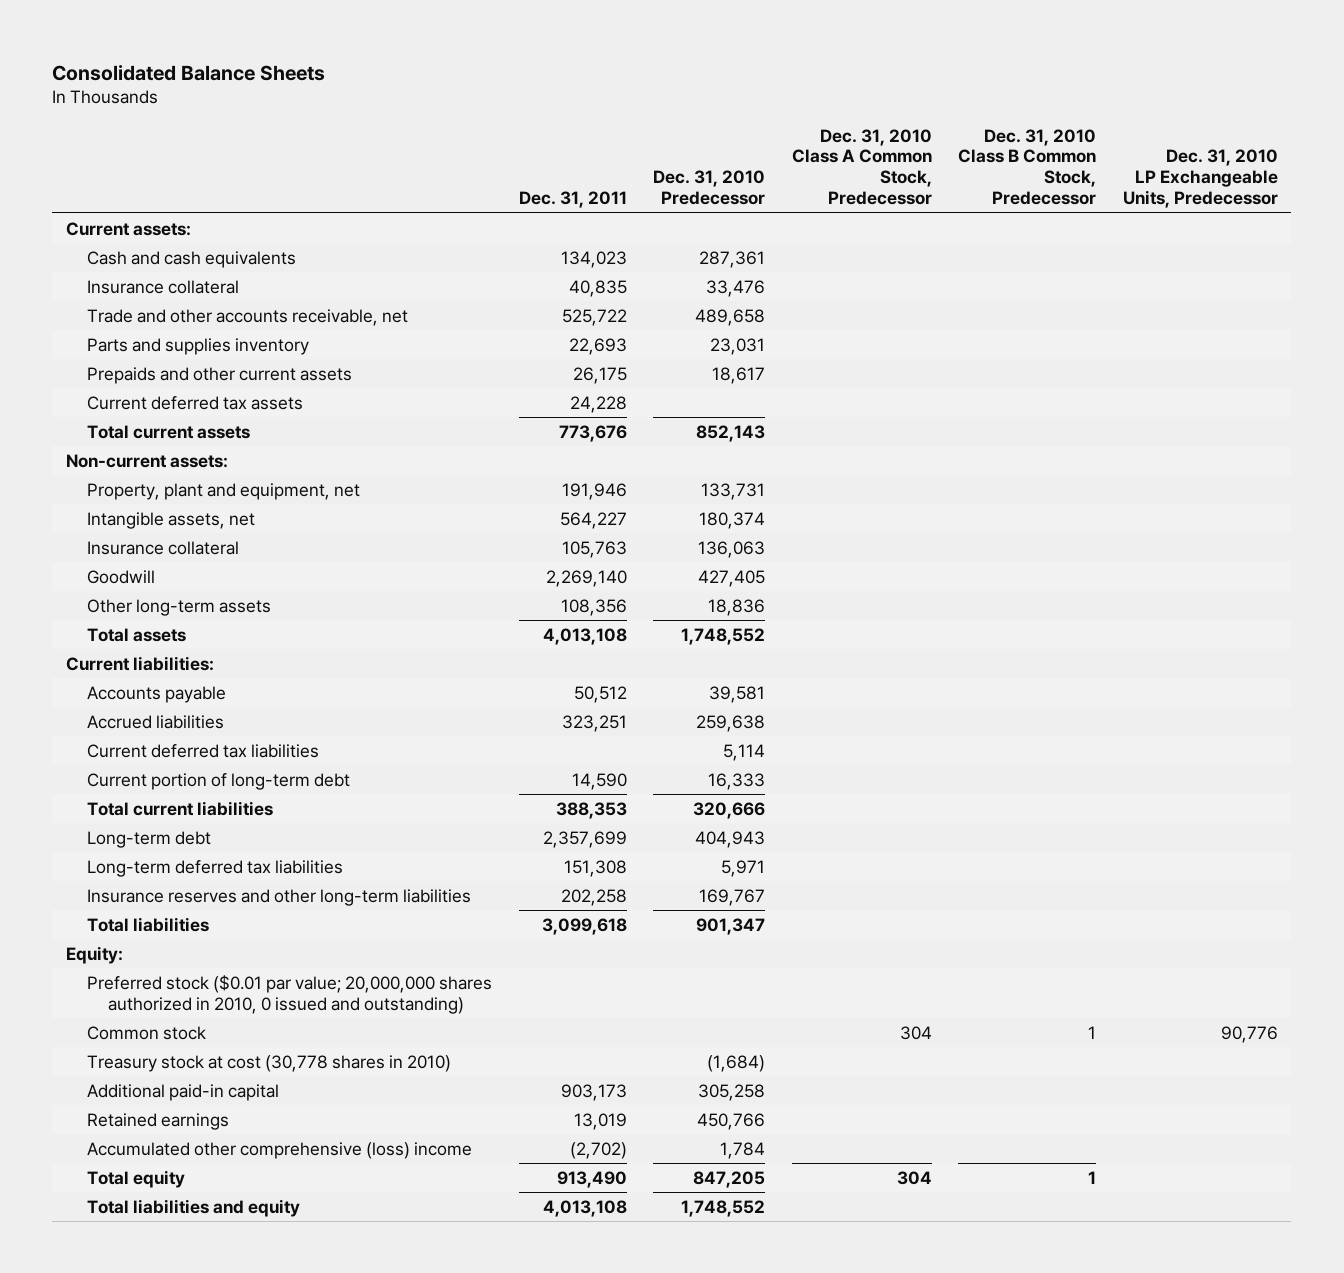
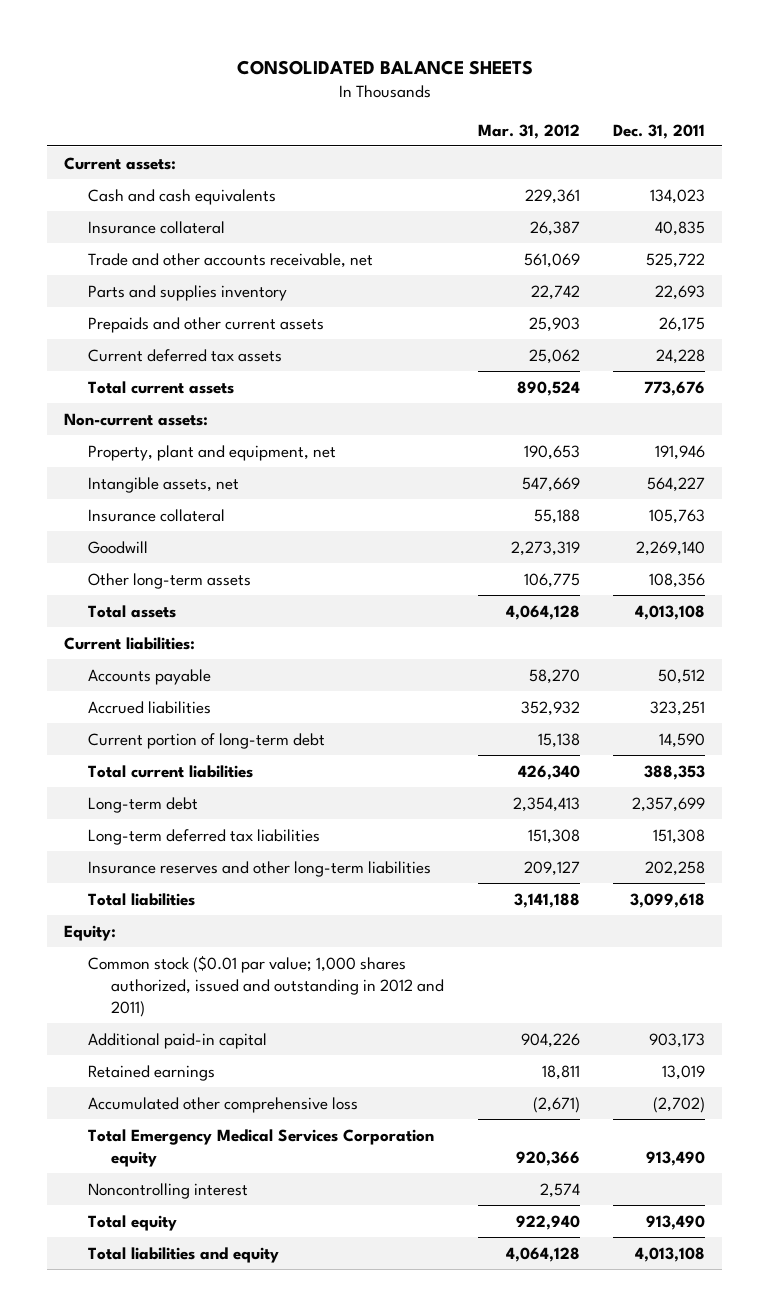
- Consolidated Balance Sheets
+ CONSOLIDATED BALANCE SHEETS
- | Dec. 31, 2011 | Dec. 31, 2010 Predecessor | Dec. 31, 2010 Class A Common Stock, Predecessor | Dec. 31, 2010 Class B Common Stock, Predecessor | Dec. 31, 2010 LP Exchangeable Units, Predecessor
+ | Mar. 31, 2012 | Dec. 31, 2011
- Current deferred tax liabilities | | 5,114 | | |
- Preferred stock ($0.01 par value; 20,000,000 shares authorized in 2010, 0 issued and outstanding)
- Common stock | | | 304 | 1 | 90,776
- Treasury stock at cost (30,778 shares in 2010) | | (1,684) | | |
+ Common stock ($0.01 par value; 1,000 shares authorized, issued and outstanding in 2012 and 2011)
- Accumulated other comprehensive (loss) income | (2,702) | 1,784 | | |
+ Accumulated other comprehensive loss | (2,671) | (2,702)
+ Total Emergency Medical Services Corporation equity | 920,366 | 913,490
+ Noncontrolling interest | 2,574 |

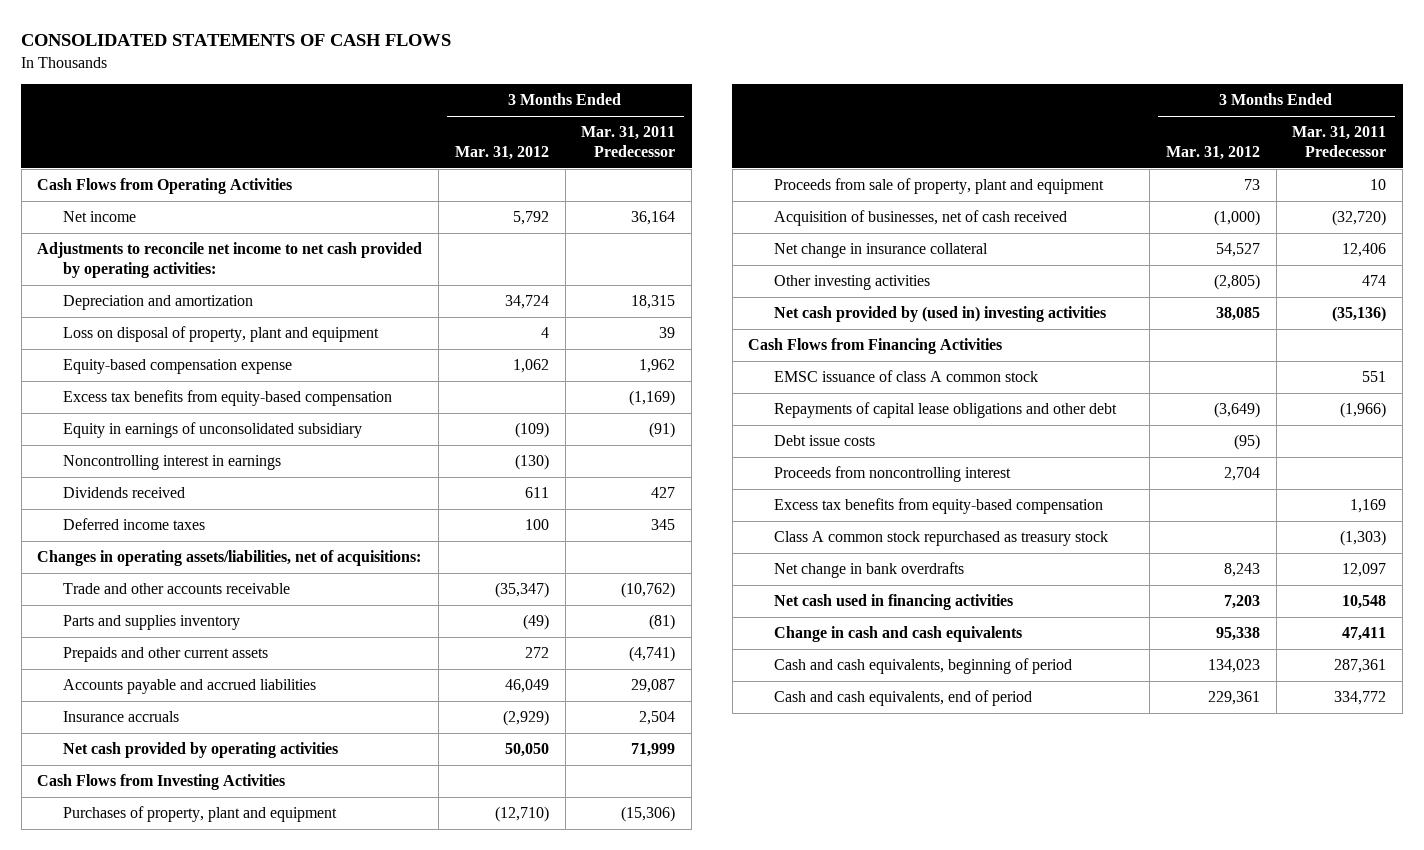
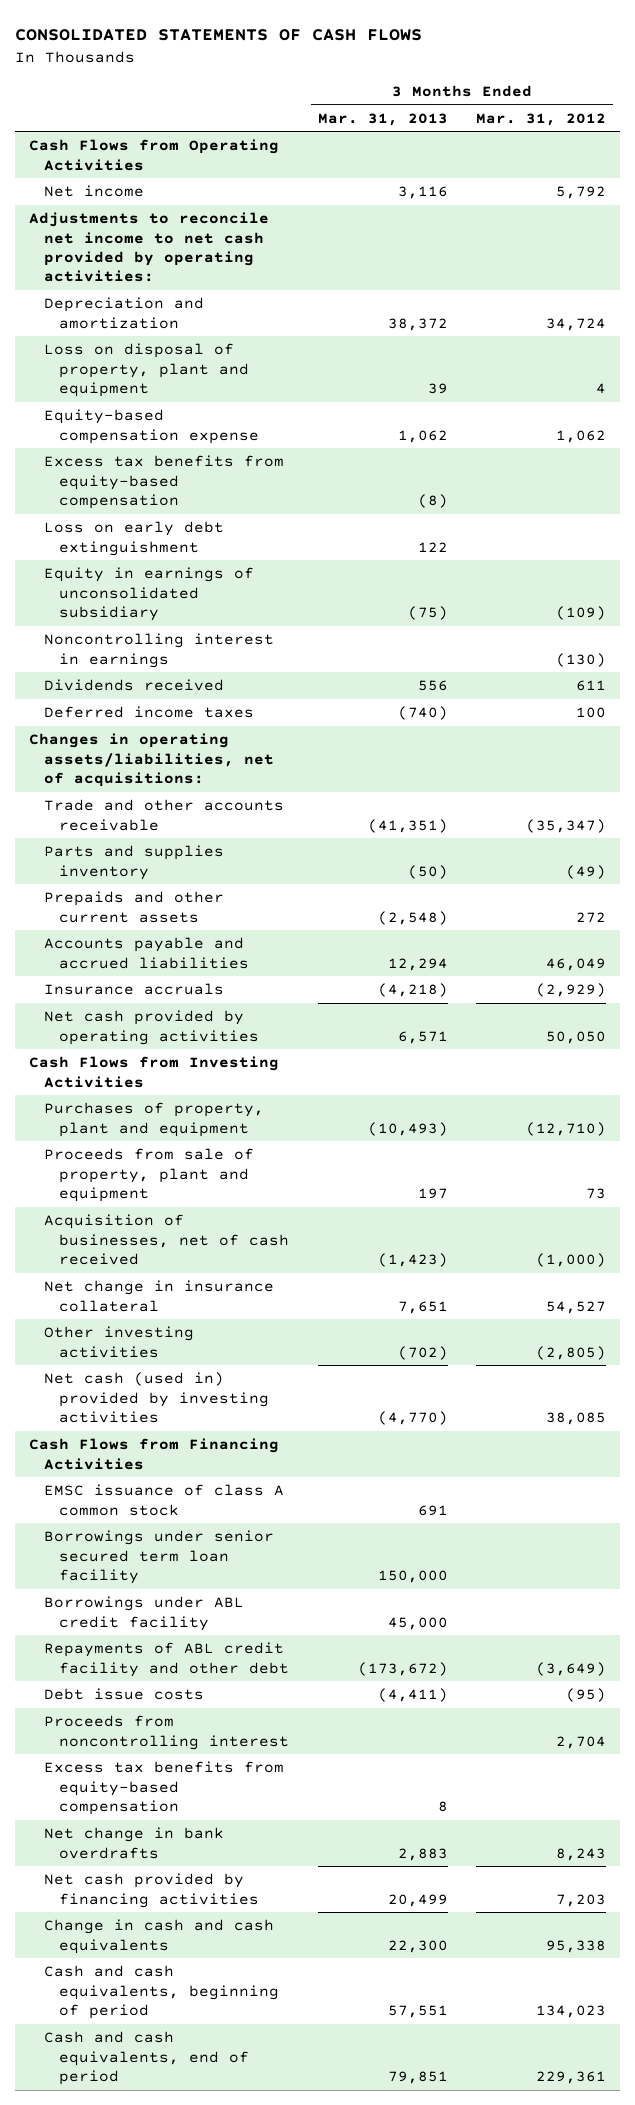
- | 3 Months Ended Mar. 31, 2012 | 3 Months Ended Mar. 31, 2011 Predecessor
+ | 3 Months Ended Mar. 31, 2013 | 3 Months Ended Mar. 31, 2012
+ Loss on early debt extinguishment | 122 |
- Net cash provided by (used in) investing activities | 38,085 | (35,136)
+ Net cash (used in) provided by investing activities | (4,770) | 38,085
- Repayments of capital lease obligations and other debt | (3,649) | (1,966)
+ Borrowings under senior secured term loan facility | 150,000 |
+ Borrowings under ABL credit facility | 45,000 |
+ Repayments of ABL credit facility and other debt | (173,672) | (3,649)
- Class A common stock repurchased as treasury stock | | (1,303)
- Net cash used in financing activities | 7,203 | 10,548
+ Net cash provided by financing activities | 20,499 | 7,203

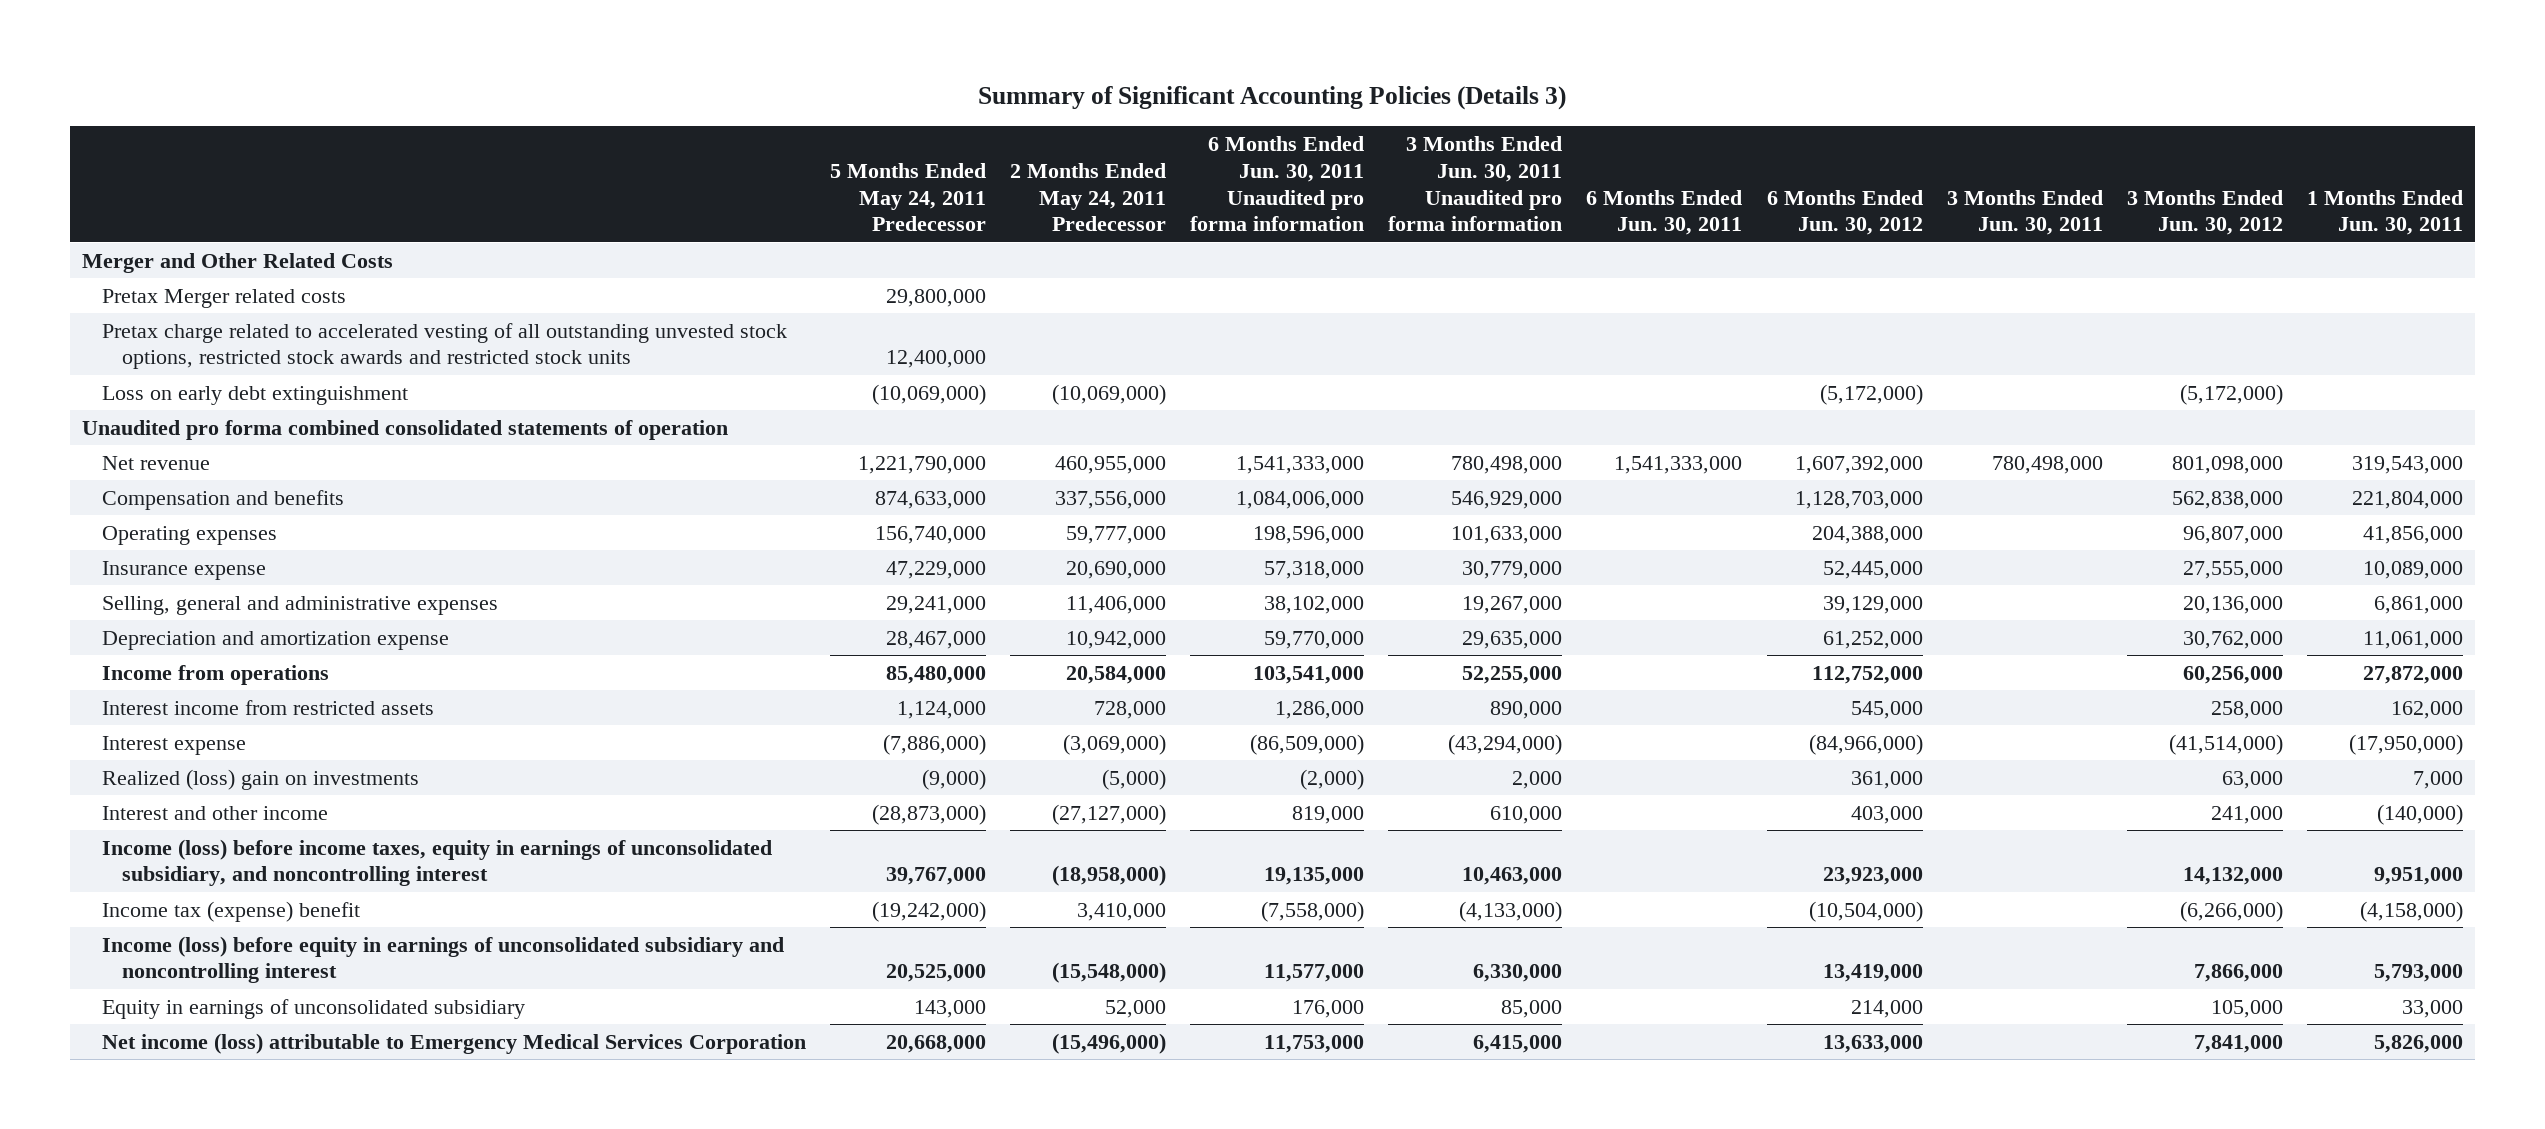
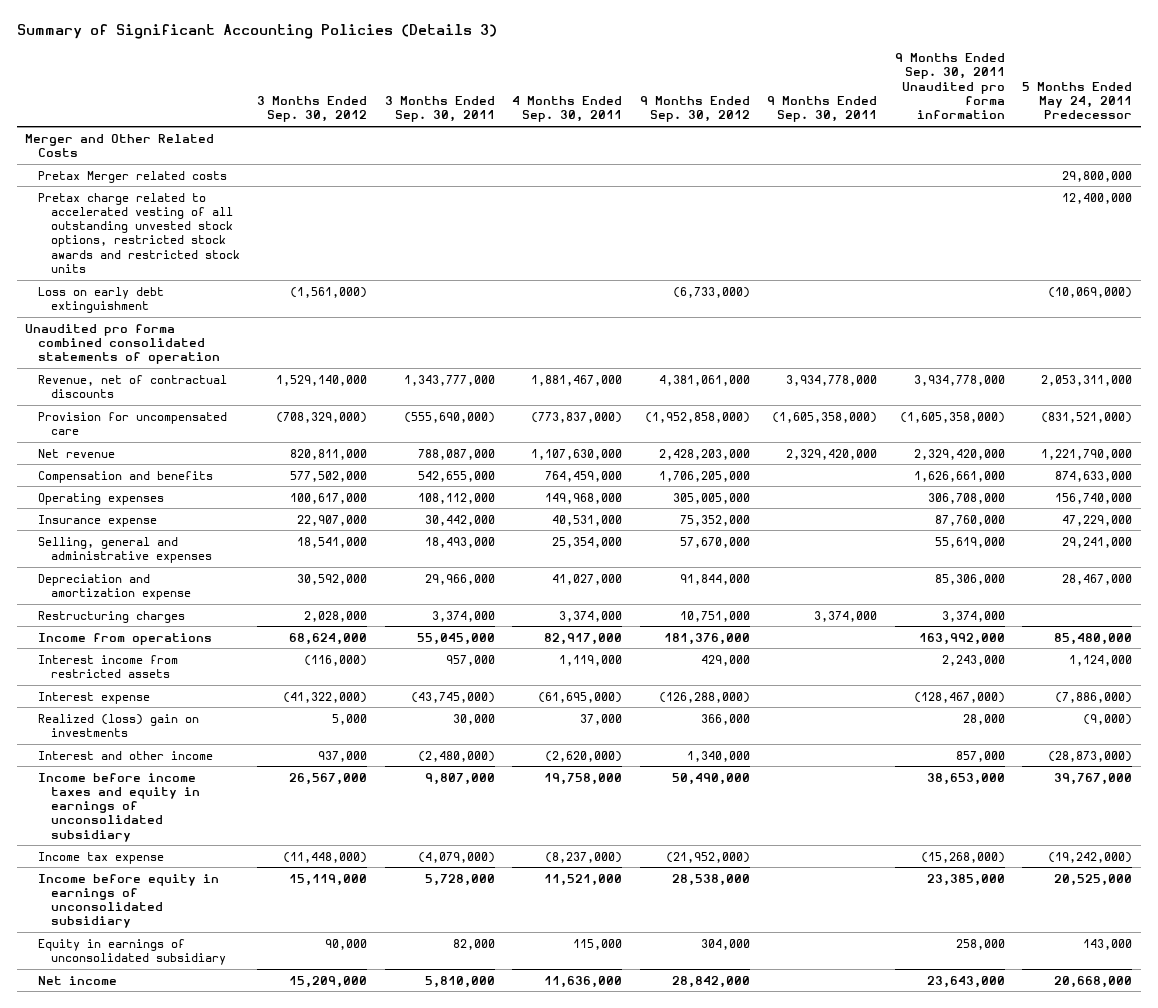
- | 5 Months Ended May 24, 2011 Predecessor | 2 Months Ended May 24, 2011 Predecessor | 6 Months Ended Jun. 30, 2011 Unaudited pro forma information | 3 Months Ended Jun. 30, 2011 Unaudited pro forma information | 6 Months Ended Jun. 30, 2011 | 6 Months Ended Jun. 30, 2012 | 3 Months Ended Jun. 30, 2011 | 3 Months Ended Jun. 30, 2012 | 1 Months Ended Jun. 30, 2011
+ | 3 Months Ended Sep. 30, 2012 | 3 Months Ended Sep. 30, 2011 | 4 Months Ended Sep. 30, 2011 | 9 Months Ended Sep. 30, 2012 | 9 Months Ended Sep. 30, 2011 | 9 Months Ended Sep. 30, 2011 Unaudited pro forma information | 5 Months Ended May 24, 2011 Predecessor
+ Revenue, net of contractual discounts | 1,529,140,000 | 1,343,777,000 | 1,881,467,000 | 4,381,061,000 | 3,934,778,000 | 3,934,778,000 | 2,053,311,000
+ Provision for uncompensated care | (708,329,000) | (555,690,000) | (773,837,000) | (1,952,858,000) | (1,605,358,000) | (1,605,358,000) | (831,521,000)
+ Restructuring charges | 2,028,000 | 3,374,000 | 3,374,000 | 10,751,000 | 3,374,000 | 3,374,000 |
- Income (loss) before income taxes, equity in earnings of unconsolidated subsidiary, and noncontrolling interest | 39,767,000 | (18,958,000) | 19,135,000 | 10,463,000 | | 23,923,000 | | 14,132,000 | 9,951,000
- Income tax (expense) benefit | (19,242,000) | 3,410,000 | (7,558,000) | (4,133,000) | | (10,504,000) | | (6,266,000) | (4,158,000)
- Income (loss) before equity in earnings of unconsolidated subsidiary and noncontrolling interest | 20,525,000 | (15,548,000) | 11,577,000 | 6,330,000 | | 13,419,000 | | 7,866,000 | 5,793,000
+ Income before income taxes and equity in earnings of unconsolidated subsidiary | 26,567,000 | 9,807,000 | 19,758,000 | 50,490,000 | | 38,653,000 | 39,767,000
+ Income tax expense | (11,448,000) | (4,079,000) | (8,237,000) | (21,952,000) | | (15,268,000) | (19,242,000)
+ Income before equity in earnings of unconsolidated subsidiary | 15,119,000 | 5,728,000 | 11,521,000 | 28,538,000 | | 23,385,000 | 20,525,000
- Net income (loss) attributable to Emergency Medical Services Corporation | 20,668,000 | (15,496,000) | 11,753,000 | 6,415,000 | | 13,633,000 | | 7,841,000 | 5,826,000
+ Net income | 15,209,000 | 5,810,000 | 11,636,000 | 28,842,000 | | 23,643,000 | 20,668,000

